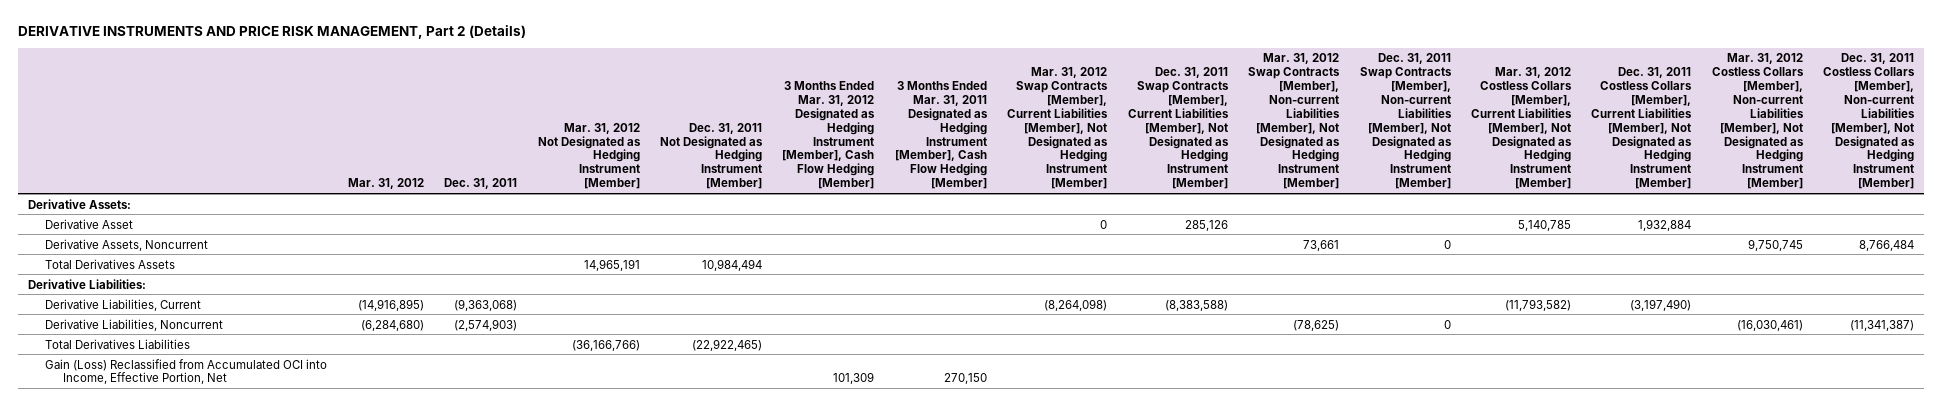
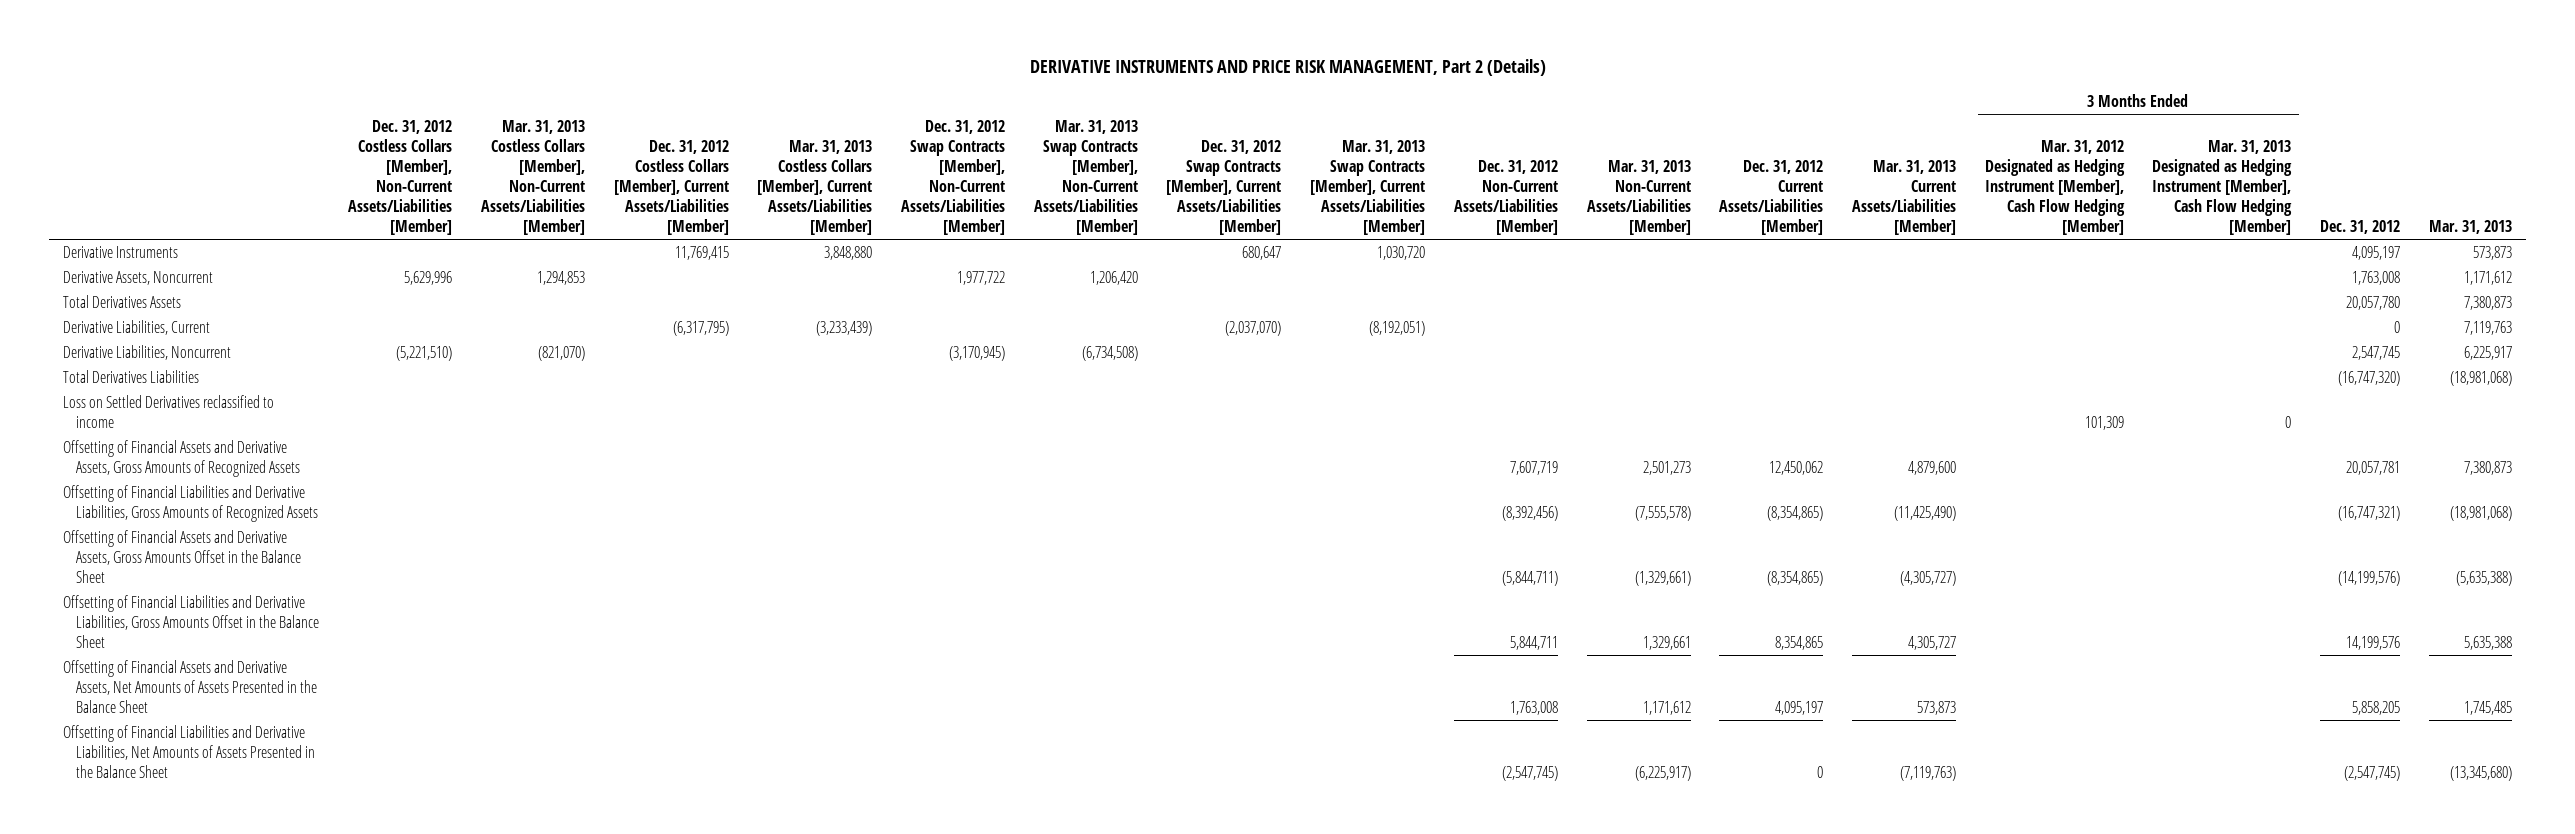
- | Mar. 31, 2012 | Dec. 31, 2011 | Mar. 31, 2012 Not Designated as Hedging Instrument [Member] | Dec. 31, 2011 Not Designated as Hedging Instrument [Member] | 3 Months Ended Mar. 31, 2012 Designated as Hedging Instrument [Member], Cash Flow Hedging [Member] | 3 Months Ended Mar. 31, 2011 Designated as Hedging Instrument [Member], Cash Flow Hedging [Member] | Mar. 31, 2012 Swap Contracts [Member], Current Liabilities [Member], Not Designated as Hedging Instrument [Member] | Dec. 31, 2011 Swap Contracts [Member], Current Liabilities [Member], Not Designated as Hedging Instrument [Member] | Mar. 31, 2012 Swap Contracts [Member], Non-current Liabilities [Member], Not Designated as Hedging Instrument [Member] | Dec. 31, 2011 Swap Contracts [Member], Non-current Liabilities [Member], Not Designated as Hedging Instrument [Member] | Mar. 31, 2012 Costless Collars [Member], Current Liabilities [Member], Not Designated as Hedging Instrument [Member] | Dec. 31, 2011 Costless Collars [Member], Current Liabilities [Member], Not Designated as Hedging Instrument [Member] | Mar. 31, 2012 Costless Collars [Member], Non-current Liabilities [Member], Not Designated as Hedging Instrument [Member] | Dec. 31, 2011 Costless Collars [Member], Non-current Liabilities [Member], Not Designated as Hedging Instrument [Member]
+ | Dec. 31, 2012 Costless Collars [Member], Non-Current Assets/Liabilities [Member] | Mar. 31, 2013 Costless Collars [Member], Non-Current Assets/Liabilities [Member] | Dec. 31, 2012 Costless Collars [Member], Current Assets/Liabilities [Member] | Mar. 31, 2013 Costless Collars [Member], Current Assets/Liabilities [Member] | Dec. 31, 2012 Swap Contracts [Member], Non-Current Assets/Liabilities [Member] | Mar. 31, 2013 Swap Contracts [Member], Non-Current Assets/Liabilities [Member] | Dec. 31, 2012 Swap Contracts [Member], Current Assets/Liabilities [Member] | Mar. 31, 2013 Swap Contracts [Member], Current Assets/Liabilities [Member] | Dec. 31, 2012 Non-Current Assets/Liabilities [Member] | Mar. 31, 2013 Non-Current Assets/Liabilities [Member] | Dec. 31, 2012 Current Assets/Liabilities [Member] | Mar. 31, 2013 Current Assets/Liabilities [Member] | 3 Months Ended Mar. 31, 2012 Designated as Hedging Instrument [Member], Cash Flow Hedging [Member] | 3 Months Ended Mar. 31, 2013 Designated as Hedging Instrument [Member], Cash Flow Hedging [Member] | Dec. 31, 2012 | Mar. 31, 2013
- Derivative Assets:
- Derivative Asset | | | | | | | 0 | 285,126 | | | 5,140,785 | 1,932,884 | |
+ Derivative Instruments | | | 11,769,415 | 3,848,880 | | | 680,647 | 1,030,720 | | | | | | | 4,095,197 | 573,873
- Derivative Liabilities:
- Gain (Loss) Reclassified from Accumulated OCI into Income, Effective Portion, Net | | | | | 101,309 | 270,150 | | | | | | | |
+ Loss on Settled Derivatives reclassified to income | | | | | | | | | | | | | 101,309 | 0 | |
+ Offsetting of Financial Assets and Derivative Assets, Gross Amounts of Recognized Assets | | | | | | | | | 7,607,719 | 2,501,273 | 12,450,062 | 4,879,600 | | | 20,057,781 | 7,380,873
+ Offsetting of Financial Liabilities and Derivative Liabilities, Gross Amounts of Recognized Assets | | | | | | | | | (8,392,456) | (7,555,578) | (8,354,865) | (11,425,490) | | | (16,747,321) | (18,981,068)
+ Offsetting of Financial Assets and Derivative Assets, Gross Amounts Offset in the Balance Sheet | | | | | | | | | (5,844,711) | (1,329,661) | (8,354,865) | (4,305,727) | | | (14,199,576) | (5,635,388)
+ Offsetting of Financial Liabilities and Derivative Liabilities, Gross Amounts Offset in the Balance Sheet | | | | | | | | | 5,844,711 | 1,329,661 | 8,354,865 | 4,305,727 | | | 14,199,576 | 5,635,388
+ Offsetting of Financial Assets and Derivative Assets, Net Amounts of Assets Presented in the Balance Sheet | | | | | | | | | 1,763,008 | 1,171,612 | 4,095,197 | 573,873 | | | 5,858,205 | 1,745,485
+ Offsetting of Financial Liabilities and Derivative Liabilities, Net Amounts of Assets Presented in the Balance Sheet | | | | | | | | | (2,547,745) | (6,225,917) | 0 | (7,119,763) | | | (2,547,745) | (13,345,680)

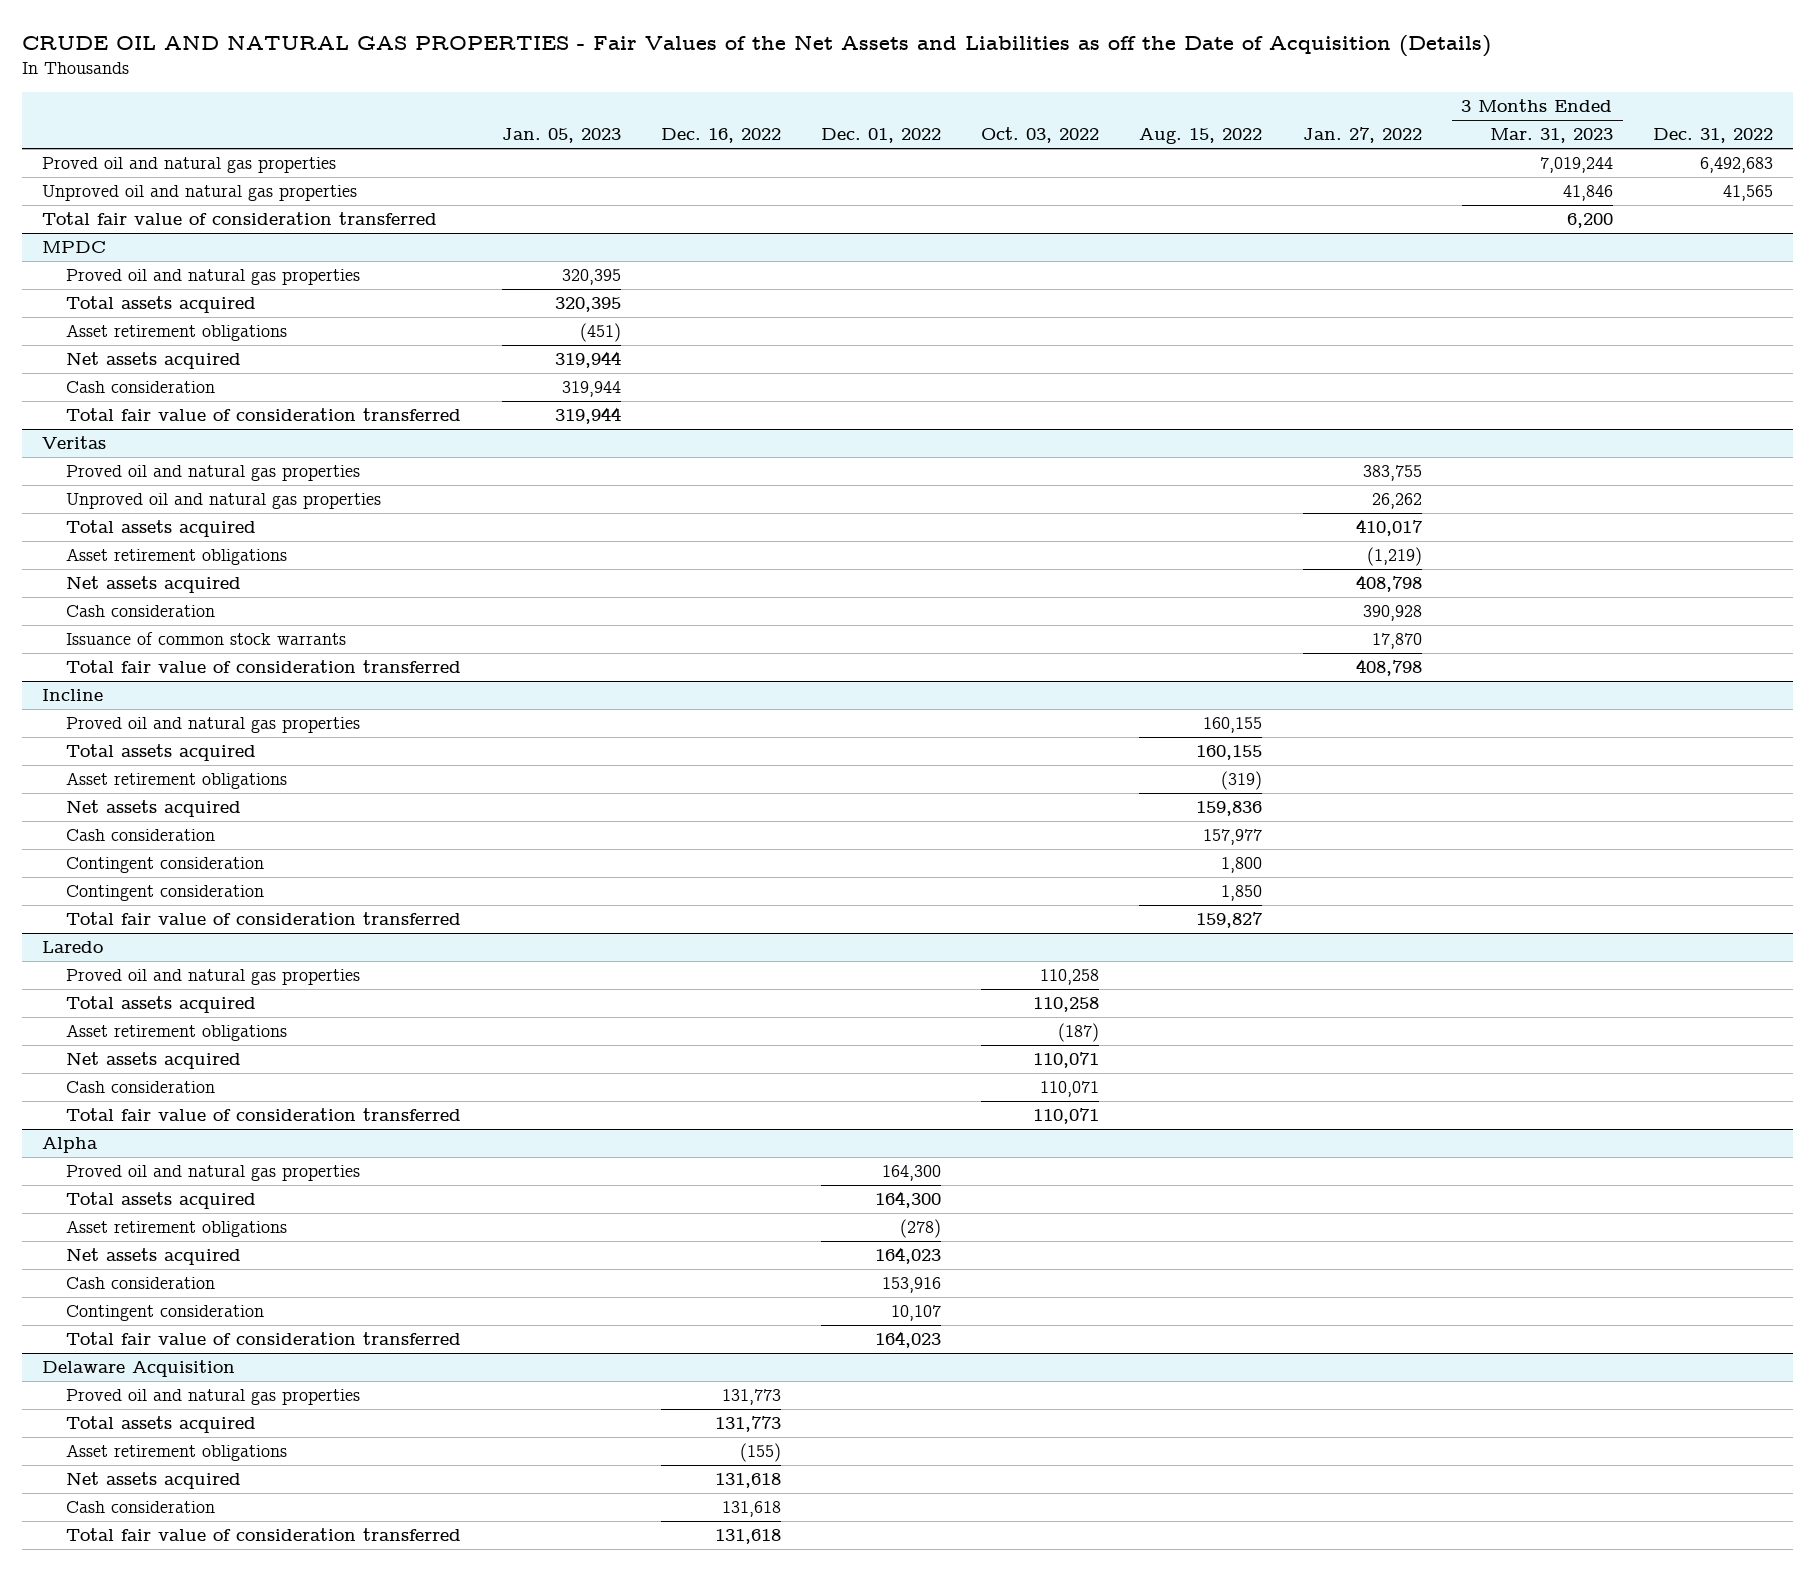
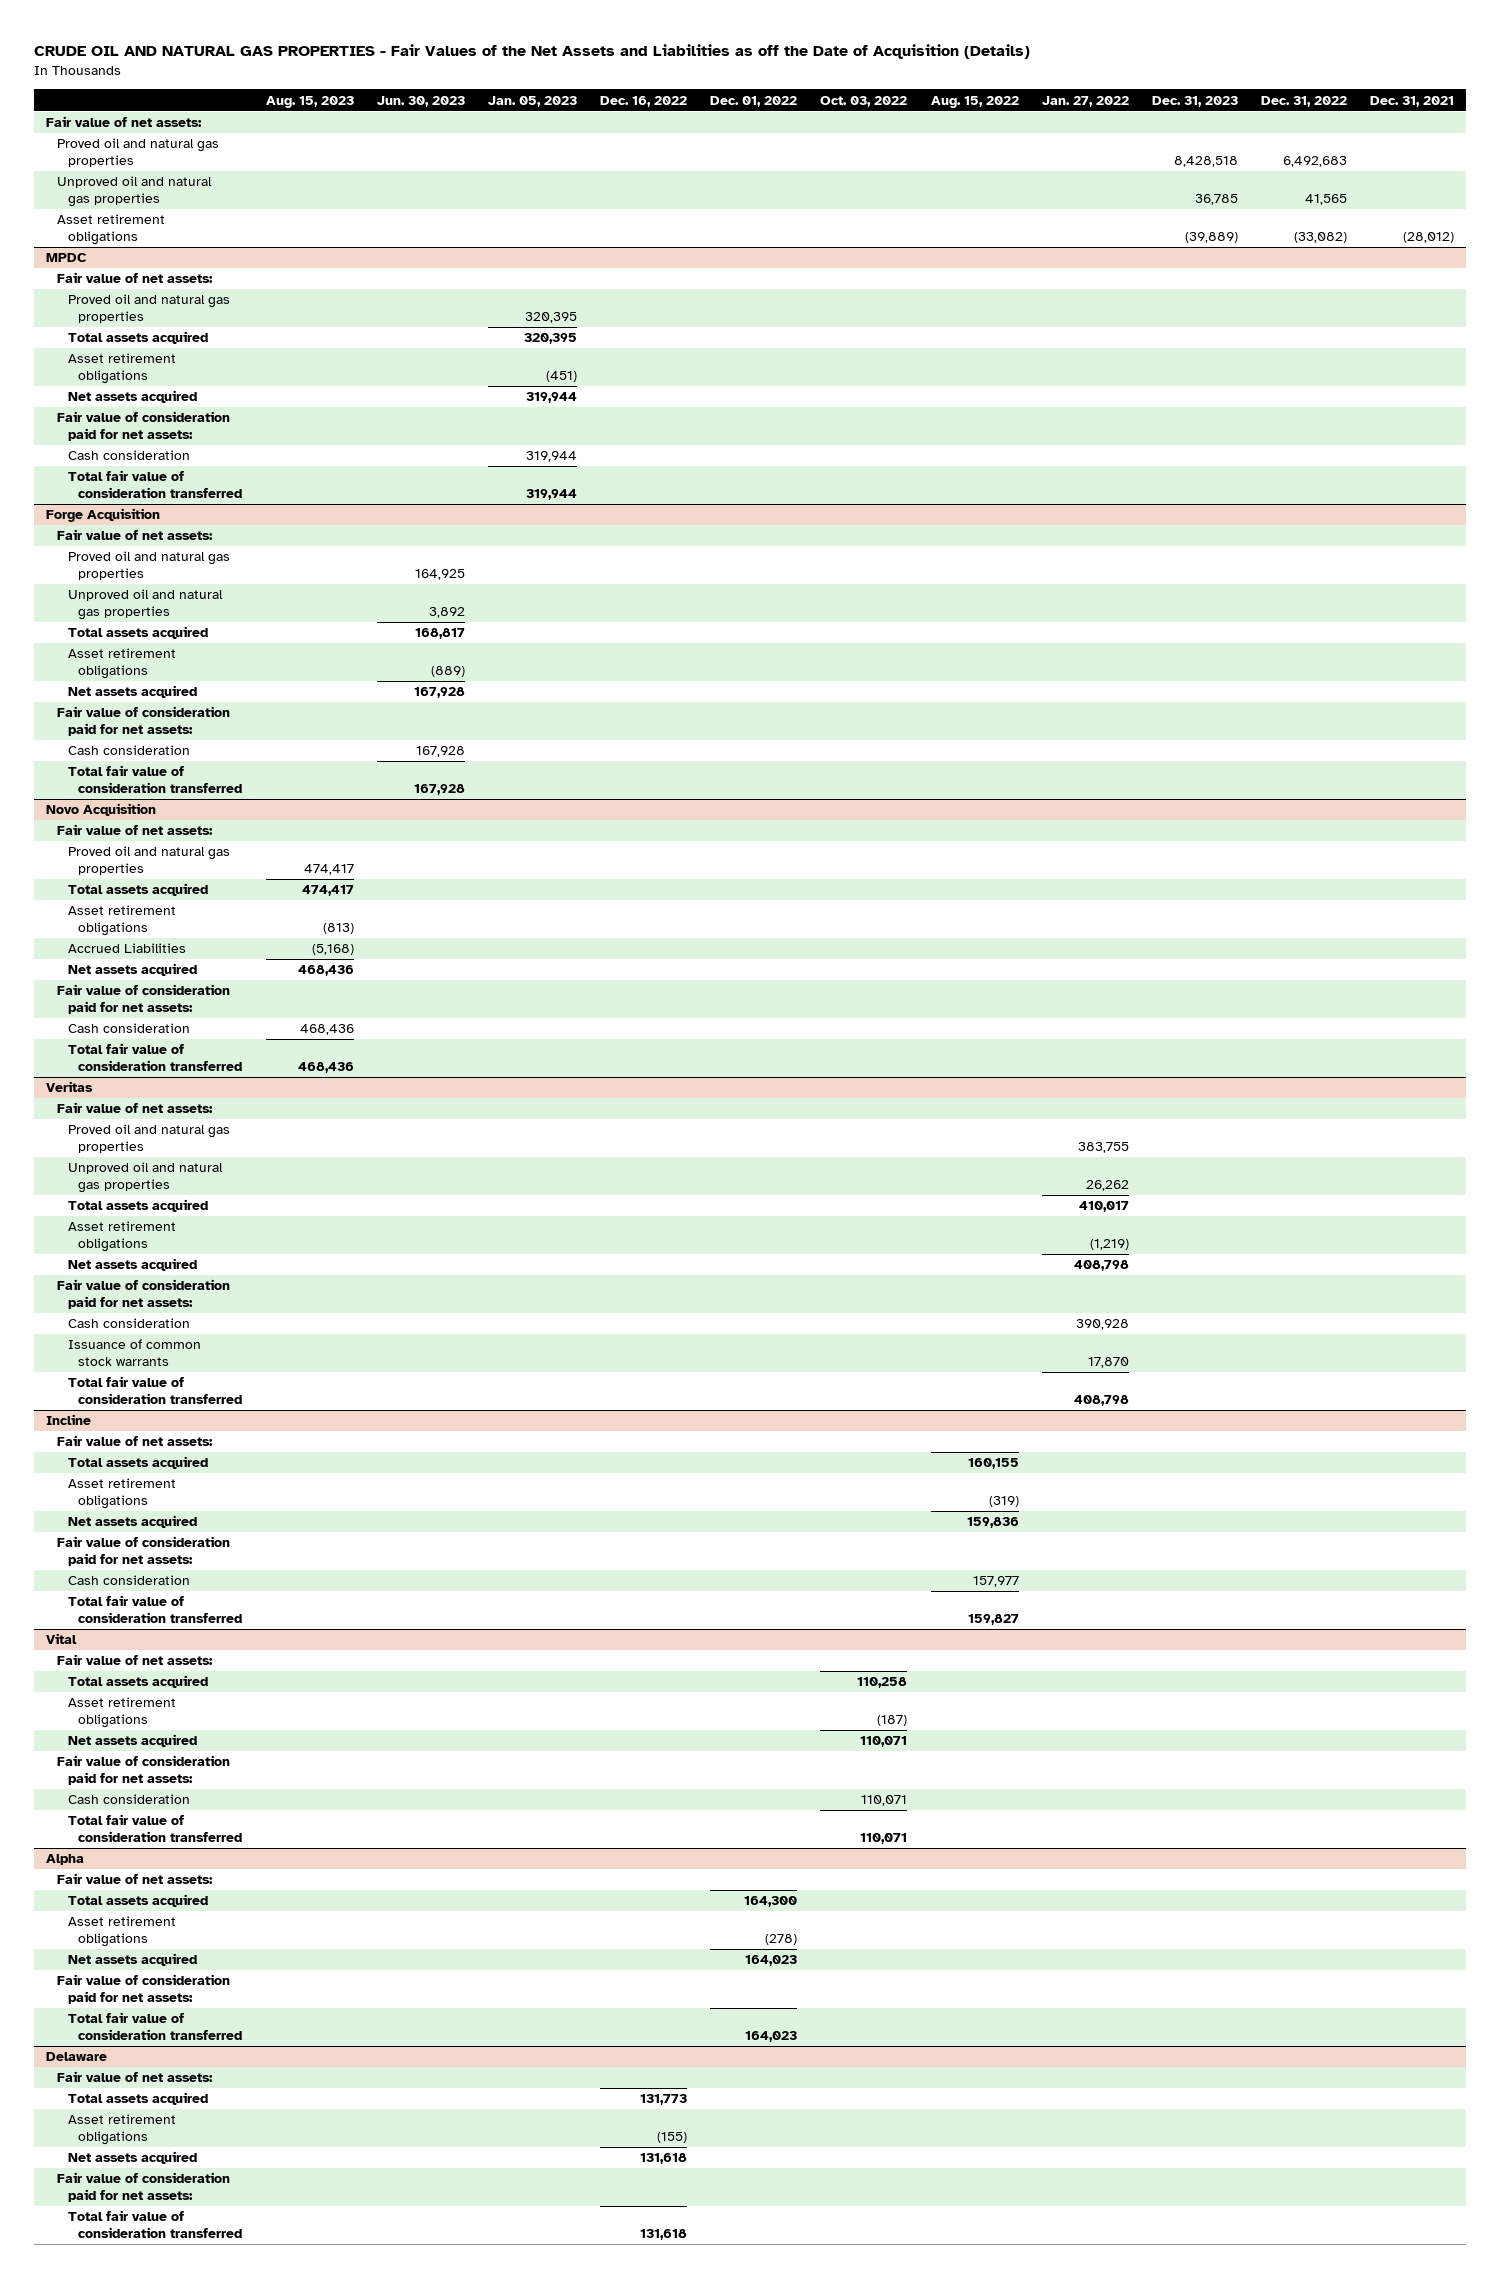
- | Jan. 05, 2023 | Dec. 16, 2022 | Dec. 01, 2022 | Oct. 03, 2022 | Aug. 15, 2022 | Jan. 27, 2022 | 3 Months Ended Mar. 31, 2023 | Dec. 31, 2022
+ | Aug. 15, 2023 | Jun. 30, 2023 | Jan. 05, 2023 | Dec. 16, 2022 | Dec. 01, 2022 | Oct. 03, 2022 | Aug. 15, 2022 | Jan. 27, 2022 | Dec. 31, 2023 | Dec. 31, 2022 | Dec. 31, 2021
+ Fair value of net assets:
- Total fair value of consideration transferred | | | | | | | 6,200 |
+ Asset retirement obligations | | | | | | | | | (39,889) | (33,082) | (28,012)
@ MPDC
+ Fair value of net assets:
+ Fair value of consideration paid for net assets:
+ Forge Acquisition
+ Fair value of net assets:
+ Proved oil and natural gas properties | | 164,925 | | | | | | | | |
+ Unproved oil and natural gas properties | | 3,892 | | | | | | | | |
+ Total assets acquired | | 168,817 | | | | | | | | |
+ Asset retirement obligations | | (889) | | | | | | | | |
+ Net assets acquired | | 167,928 | | | | | | | | |
+ Fair value of consideration paid for net assets:
+ Cash consideration | | 167,928 | | | | | | | | |
+ Total fair value of consideration transferred | | 167,928 | | | | | | | | |
+ Novo Acquisition
+ Fair value of net assets:
+ Proved oil and natural gas properties | 474,417 | | | | | | | | | |
+ Total assets acquired | 474,417 | | | | | | | | | |
+ Asset retirement obligations | (813) | | | | | | | | | |
+ Accrued Liabilities | (5,168) | | | | | | | | | |
+ Net assets acquired | 468,436 | | | | | | | | | |
+ Fair value of consideration paid for net assets:
+ Cash consideration | 468,436 | | | | | | | | | |
+ Total fair value of consideration transferred | 468,436 | | | | | | | | | |
@ Veritas
+ Fair value of net assets:
+ Fair value of consideration paid for net assets:
@ Incline
- Proved oil and natural gas properties | | | | | 160,155 | | |
+ Fair value of net assets:
+ Fair value of consideration paid for net assets:
- Contingent consideration | | | | | 1,800 | | |
- Contingent consideration | | | | | 1,850 | | |
- Laredo
- Proved oil and natural gas properties | | | | 110,258 | | | |
+ Vital
+ Fair value of net assets:
+ Fair value of consideration paid for net assets:
@ Alpha
- Proved oil and natural gas properties | | | 164,300 | | | | |
+ Fair value of net assets:
- Cash consideration | | | 153,916 | | | | |
- Contingent consideration | | | 10,107 | | | | |
+ Fair value of consideration paid for net assets:
- Delaware Acquisition
- Proved oil and natural gas properties | | 131,773 | | | | | |
+ Delaware
+ Fair value of net assets:
- Cash consideration | | 131,618 | | | | | |
+ Fair value of consideration paid for net assets:

